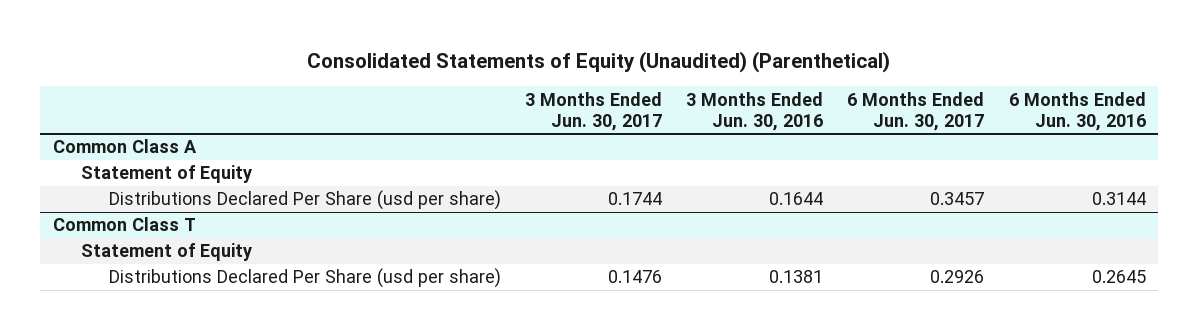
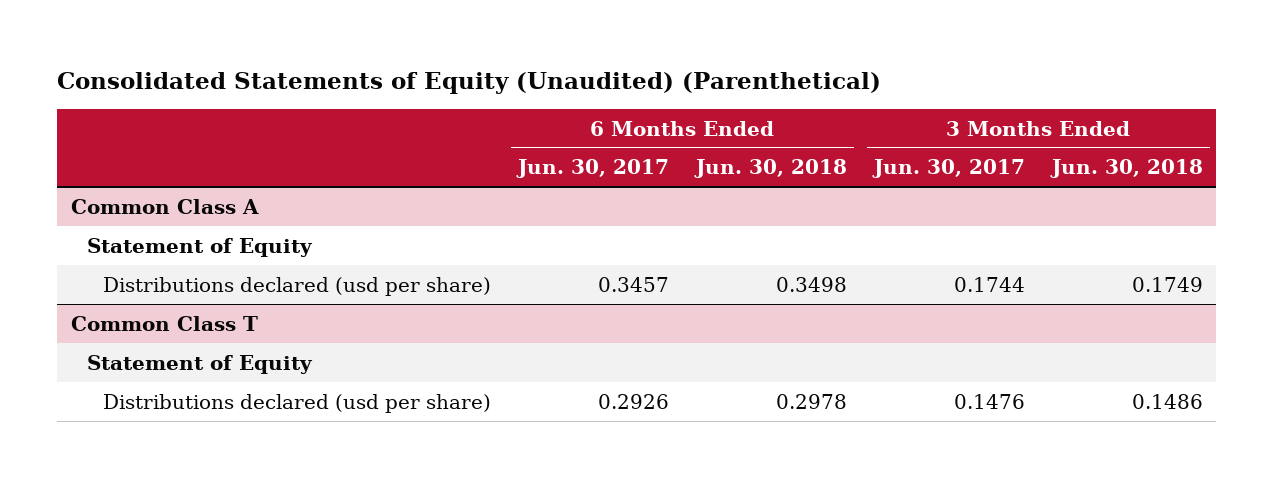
- | 3 Months Ended Jun. 30, 2017 | 3 Months Ended Jun. 30, 2016 | 6 Months Ended Jun. 30, 2017 | 6 Months Ended Jun. 30, 2016
+ | 6 Months Ended Jun. 30, 2017 | 6 Months Ended Jun. 30, 2018 | 3 Months Ended Jun. 30, 2017 | 3 Months Ended Jun. 30, 2018
@ Common Class A
- Distributions Declared Per Share (usd per share) | 0.1744 | 0.1644 | 0.3457 | 0.3144
+ Distributions declared (usd per share) | 0.3457 | 0.3498 | 0.1744 | 0.1749
@ Common Class T
- Distributions Declared Per Share (usd per share) | 0.1476 | 0.1381 | 0.2926 | 0.2645
+ Distributions declared (usd per share) | 0.2926 | 0.2978 | 0.1476 | 0.1486

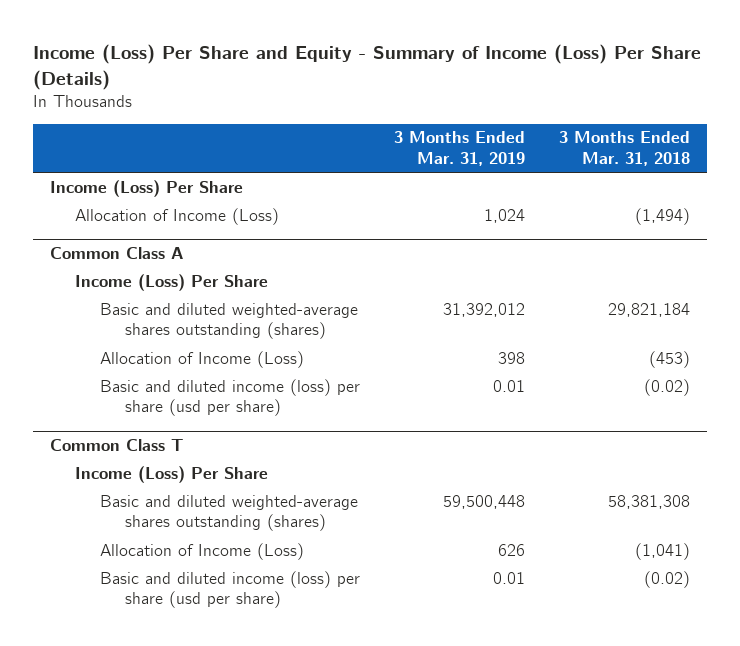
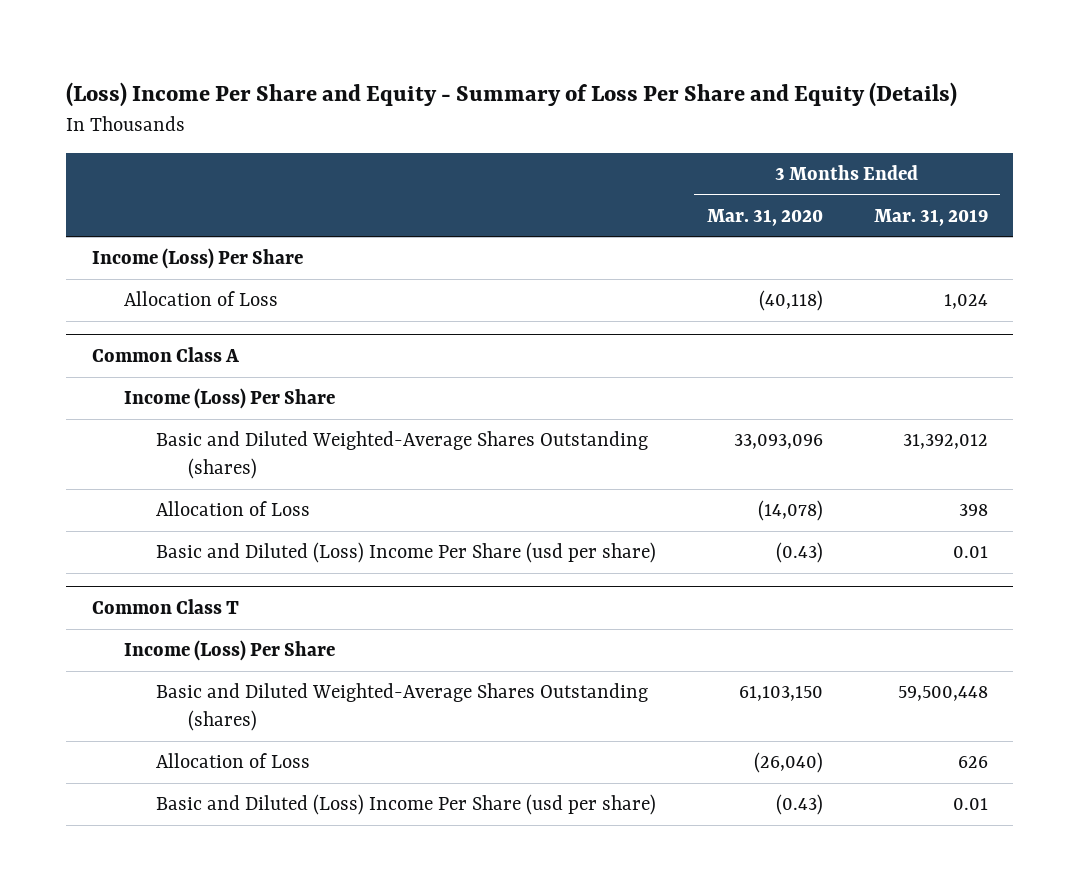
- Income (Loss) Per Share and Equity - Summary of Income (Loss) Per Share (Details)
+ (Loss) Income Per Share and Equity - Summary of Loss Per Share and Equity (Details)
- | 3 Months Ended Mar. 31, 2019 | 3 Months Ended Mar. 31, 2018
+ | 3 Months Ended Mar. 31, 2020 | 3 Months Ended Mar. 31, 2019
- Allocation of Income (Loss) | 1,024 | (1,494)
+ Allocation of Loss | (40,118) | 1,024
@ Common Class A
- Basic and diluted weighted-average shares outstanding (shares) | 31,392,012 | 29,821,184
- Allocation of Income (Loss) | 398 | (453)
- Basic and diluted income (loss) per share (usd per share) | 0.01 | (0.02)
+ Basic and Diluted Weighted-Average Shares Outstanding (shares) | 33,093,096 | 31,392,012
+ Allocation of Loss | (14,078) | 398
+ Basic and Diluted (Loss) Income Per Share (usd per share) | (0.43) | 0.01
@ Common Class T
- Basic and diluted weighted-average shares outstanding (shares) | 59,500,448 | 58,381,308
- Allocation of Income (Loss) | 626 | (1,041)
- Basic and diluted income (loss) per share (usd per share) | 0.01 | (0.02)
+ Basic and Diluted Weighted-Average Shares Outstanding (shares) | 61,103,150 | 59,500,448
+ Allocation of Loss | (26,040) | 626
+ Basic and Diluted (Loss) Income Per Share (usd per share) | (0.43) | 0.01

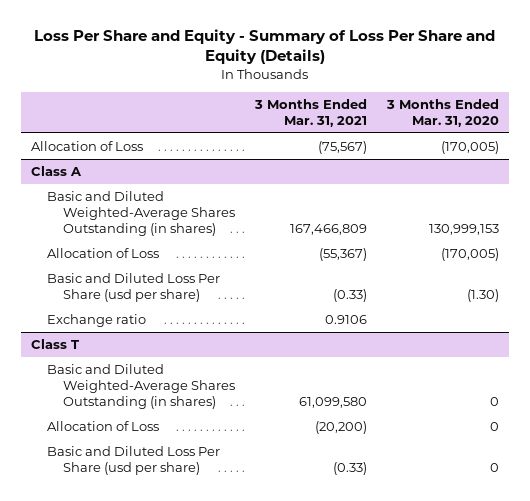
- (Loss) Income Per Share and Equity - Summary of Loss Per Share and Equity (Details)
+ Loss Per Share and Equity - Summary of Loss Per Share and Equity (Details)
- | 3 Months Ended Mar. 31, 2020 | 3 Months Ended Mar. 31, 2019
+ | 3 Months Ended Mar. 31, 2021 | 3 Months Ended Mar. 31, 2020
- Income (Loss) Per Share
- Allocation of Loss | (40,118) | 1,024
- Common Class A
- Income (Loss) Per Share
- Basic and Diluted Weighted-Average Shares Outstanding (shares) | 33,093,096 | 31,392,012
- Allocation of Loss | (14,078) | 398
- Basic and Diluted (Loss) Income Per Share (usd per share) | (0.43) | 0.01
- Common Class T
- Income (Loss) Per Share
- Basic and Diluted Weighted-Average Shares Outstanding (shares) | 61,103,150 | 59,500,448
- Allocation of Loss | (26,040) | 626
- Basic and Diluted (Loss) Income Per Share (usd per share) | (0.43) | 0.01
+ Allocation of Loss | (75,567) | (170,005)
+ Class A
+ Basic and Diluted Weighted-Average Shares Outstanding (in shares) | 167,466,809 | 130,999,153
+ Allocation of Loss | (55,367) | (170,005)
+ Basic and Diluted Loss Per Share (usd per share) | (0.33) | (1.30)
+ Exchange ratio | 0.9106 |
+ Class T
+ Basic and Diluted Weighted-Average Shares Outstanding (in shares) | 61,099,580 | 0
+ Allocation of Loss | (20,200) | 0
+ Basic and Diluted Loss Per Share (usd per share) | (0.33) | 0

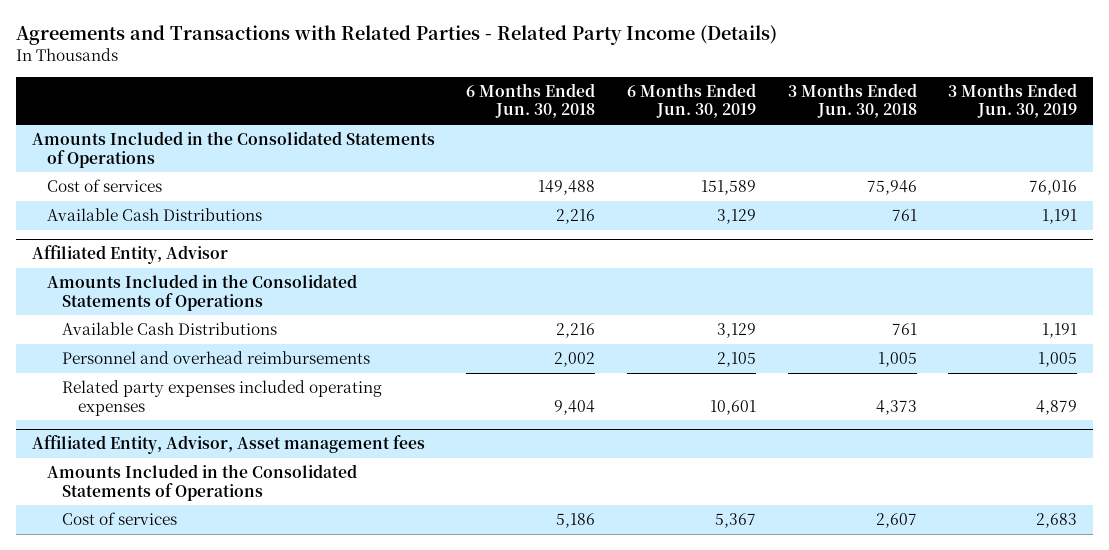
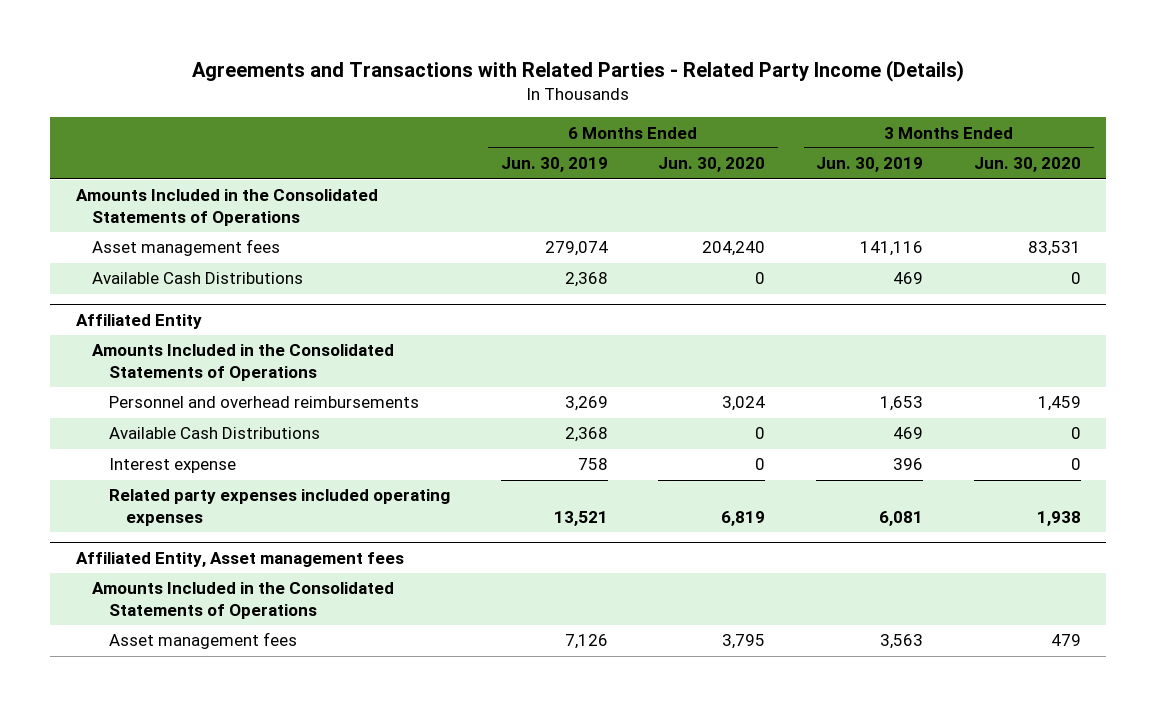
- | 6 Months Ended Jun. 30, 2018 | 6 Months Ended Jun. 30, 2019 | 3 Months Ended Jun. 30, 2018 | 3 Months Ended Jun. 30, 2019
+ | 6 Months Ended Jun. 30, 2019 | 6 Months Ended Jun. 30, 2020 | 3 Months Ended Jun. 30, 2019 | 3 Months Ended Jun. 30, 2020
- Cost of services | 149,488 | 151,589 | 75,946 | 76,016
- Available Cash Distributions | 2,216 | 3,129 | 761 | 1,191
- Affiliated Entity, Advisor
+ Asset management fees | 279,074 | 204,240 | 141,116 | 83,531
+ Available Cash Distributions | 2,368 | 0 | 469 | 0
+ Affiliated Entity
- Available Cash Distributions | 2,216 | 3,129 | 761 | 1,191
- Personnel and overhead reimbursements | 2,002 | 2,105 | 1,005 | 1,005
- Related party expenses included operating expenses | 9,404 | 10,601 | 4,373 | 4,879
- Affiliated Entity, Advisor, Asset management fees
+ Personnel and overhead reimbursements | 3,269 | 3,024 | 1,653 | 1,459
+ Available Cash Distributions | 2,368 | 0 | 469 | 0
+ Interest expense | 758 | 0 | 396 | 0
+ Related party expenses included operating expenses | 13,521 | 6,819 | 6,081 | 1,938
+ Affiliated Entity, Asset management fees
- Cost of services | 5,186 | 5,367 | 2,607 | 2,683
+ Asset management fees | 7,126 | 3,795 | 3,563 | 479

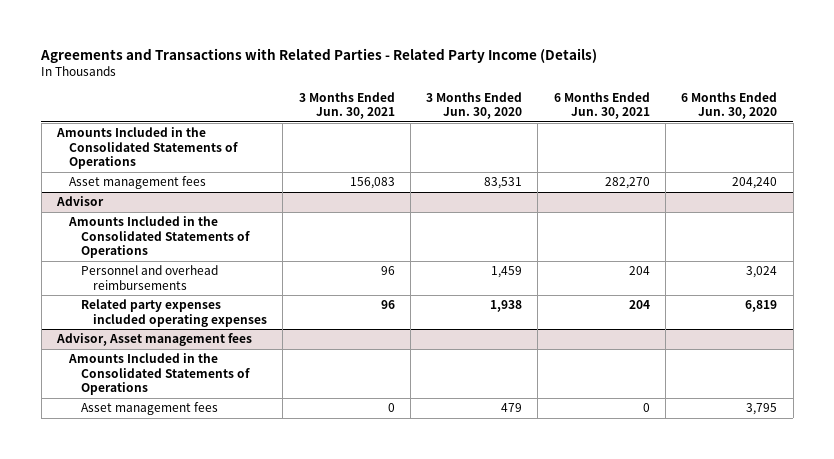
- | 6 Months Ended Jun. 30, 2019 | 6 Months Ended Jun. 30, 2020 | 3 Months Ended Jun. 30, 2019 | 3 Months Ended Jun. 30, 2020
+ | 3 Months Ended Jun. 30, 2021 | 3 Months Ended Jun. 30, 2020 | 6 Months Ended Jun. 30, 2021 | 6 Months Ended Jun. 30, 2020
- Available Cash Distributions | 2,368 | 0 | 469 | 0
- Affiliated Entity
+ Advisor
- Available Cash Distributions | 2,368 | 0 | 469 | 0
- Interest expense | 758 | 0 | 396 | 0
- Affiliated Entity, Asset management fees
+ Advisor, Asset management fees

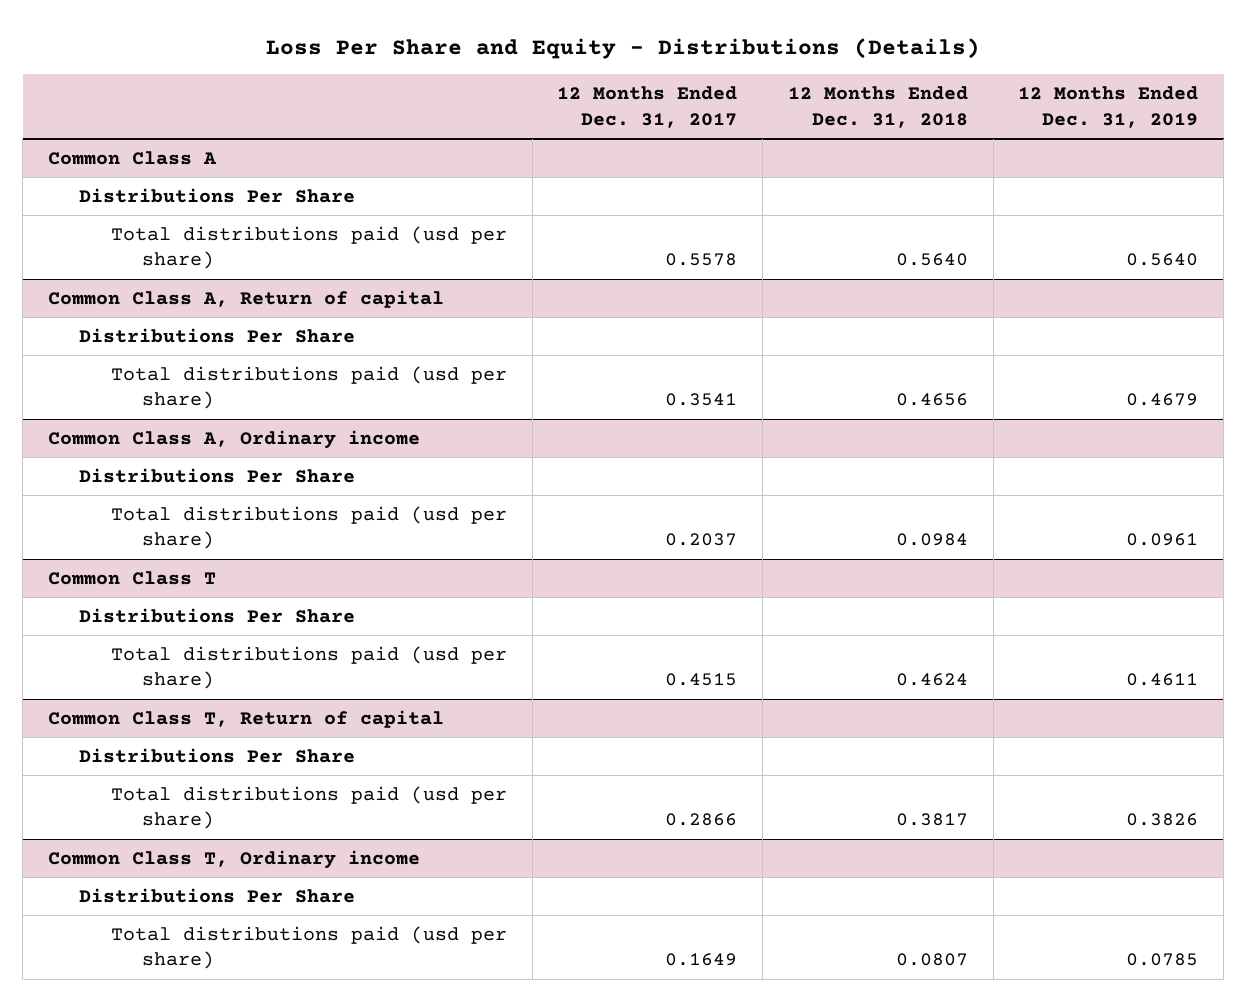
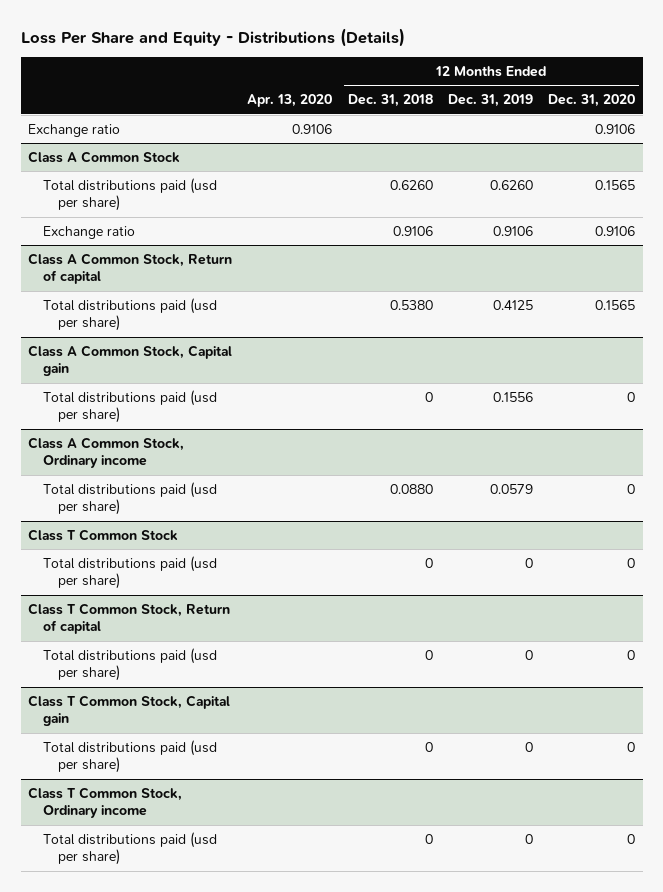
- | 12 Months Ended Dec. 31, 2017 | 12 Months Ended Dec. 31, 2018 | 12 Months Ended Dec. 31, 2019
+ | Apr. 13, 2020 | 12 Months Ended Dec. 31, 2018 | 12 Months Ended Dec. 31, 2019 | 12 Months Ended Dec. 31, 2020
- Common Class A
- Distributions Per Share
- Total distributions paid (usd per share) | 0.5578 | 0.5640 | 0.5640
- Common Class A, Return of capital
- Distributions Per Share
- Total distributions paid (usd per share) | 0.3541 | 0.4656 | 0.4679
- Common Class A, Ordinary income
- Distributions Per Share
- Total distributions paid (usd per share) | 0.2037 | 0.0984 | 0.0961
- Common Class T
- Distributions Per Share
- Total distributions paid (usd per share) | 0.4515 | 0.4624 | 0.4611
- Common Class T, Return of capital
- Distributions Per Share
- Total distributions paid (usd per share) | 0.2866 | 0.3817 | 0.3826
- Common Class T, Ordinary income
- Distributions Per Share
- Total distributions paid (usd per share) | 0.1649 | 0.0807 | 0.0785
+ Exchange ratio | 0.9106 | | | 0.9106
+ Class A Common Stock
+ Total distributions paid (usd per share) | | 0.6260 | 0.6260 | 0.1565
+ Exchange ratio | | 0.9106 | 0.9106 | 0.9106
+ Class A Common Stock, Return of capital
+ Total distributions paid (usd per share) | | 0.5380 | 0.4125 | 0.1565
+ Class A Common Stock, Capital gain
+ Total distributions paid (usd per share) | | 0 | 0.1556 | 0
+ Class A Common Stock, Ordinary income
+ Total distributions paid (usd per share) | | 0.0880 | 0.0579 | 0
+ Class T Common Stock
+ Total distributions paid (usd per share) | | 0 | 0 | 0
+ Class T Common Stock, Return of capital
+ Total distributions paid (usd per share) | | 0 | 0 | 0
+ Class T Common Stock, Capital gain
+ Total distributions paid (usd per share) | | 0 | 0 | 0
+ Class T Common Stock, Ordinary income
+ Total distributions paid (usd per share) | | 0 | 0 | 0

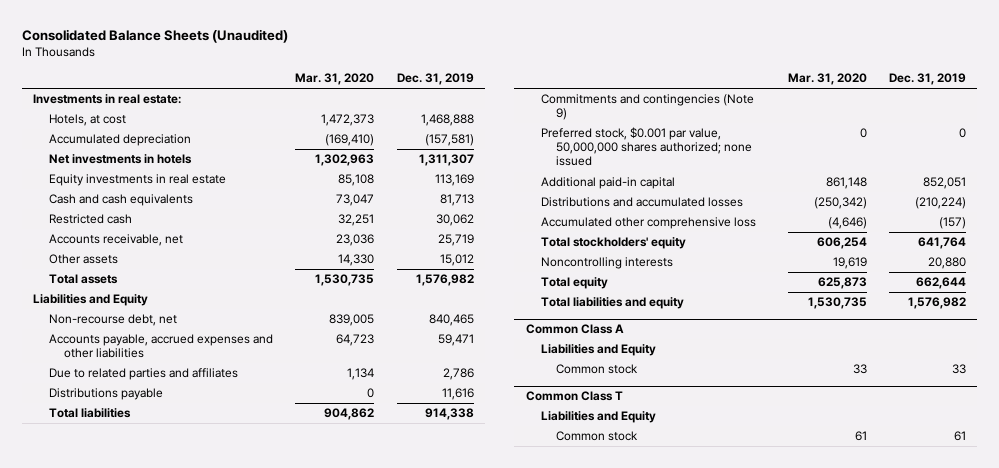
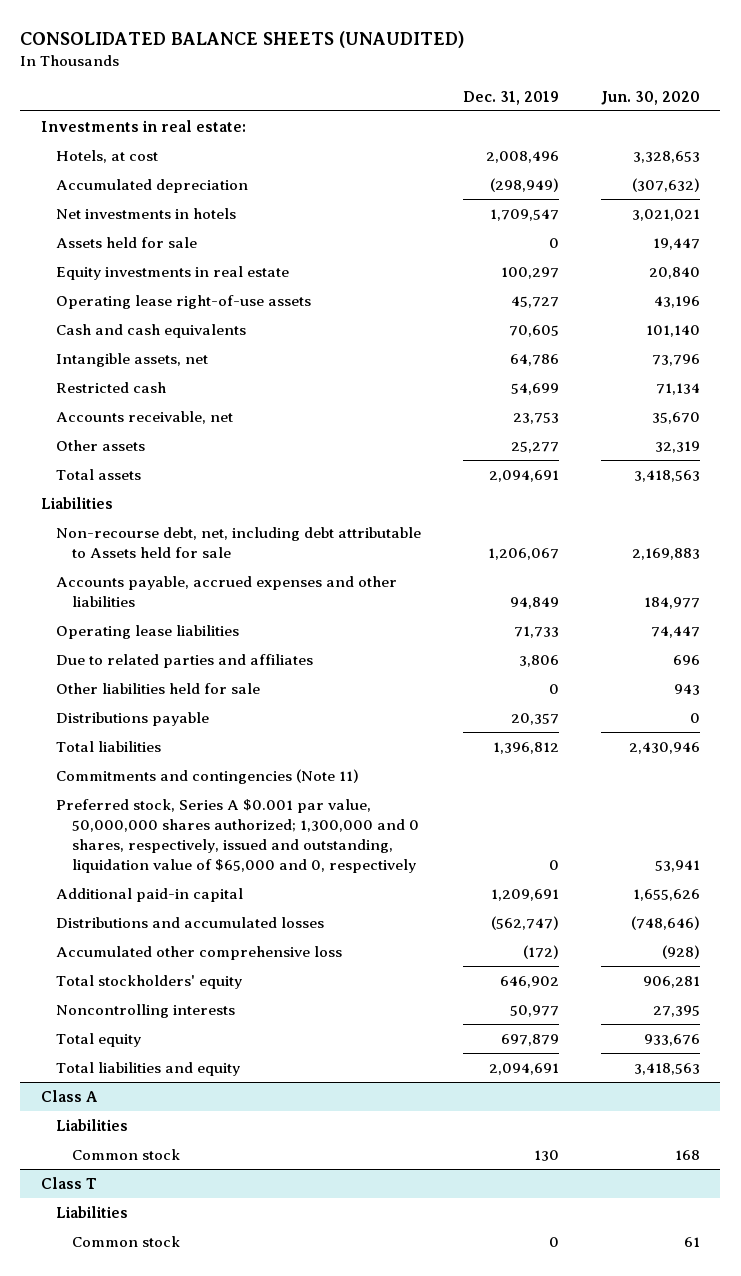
- Consolidated Balance Sheets (Unaudited)
+ CONSOLIDATED BALANCE SHEETS (UNAUDITED)
- | Mar. 31, 2020 | Dec. 31, 2019
+ | Dec. 31, 2019 | Jun. 30, 2020
- Hotels, at cost | 1,472,373 | 1,468,888
- Accumulated depreciation | (169,410) | (157,581)
- Net investments in hotels | 1,302,963 | 1,311,307
- Equity investments in real estate | 85,108 | 113,169
- Cash and cash equivalents | 73,047 | 81,713
- Restricted cash | 32,251 | 30,062
- Accounts receivable, net | 23,036 | 25,719
- Other assets | 14,330 | 15,012
- Total assets | 1,530,735 | 1,576,982
- Liabilities and Equity
- Non-recourse debt, net | 839,005 | 840,465
- Accounts payable, accrued expenses and other liabilities | 64,723 | 59,471
- Due to related parties and affiliates | 1,134 | 2,786
- Distributions payable | 0 | 11,616
- Total liabilities | 904,862 | 914,338
- Commitments and contingencies (Note 9)
- Preferred stock, $0.001 par value, 50,000,000 shares authorized; none issued | 0 | 0
- Additional paid-in capital | 861,148 | 852,051
- Distributions and accumulated losses | (250,342) | (210,224)
- Accumulated other comprehensive loss | (4,646) | (157)
- Total stockholders' equity | 606,254 | 641,764
- Noncontrolling interests | 19,619 | 20,880
- Total equity | 625,873 | 662,644
- Total liabilities and equity | 1,530,735 | 1,576,982
- Common Class A
- Liabilities and Equity
- Common stock | 33 | 33
- Common Class T
- Liabilities and Equity
- Common stock | 61 | 61
+ Hotels, at cost | 2,008,496 | 3,328,653
+ Accumulated depreciation | (298,949) | (307,632)
+ Net investments in hotels | 1,709,547 | 3,021,021
+ Assets held for sale | 0 | 19,447
+ Equity investments in real estate | 100,297 | 20,840
+ Operating lease right-of-use assets | 45,727 | 43,196
+ Cash and cash equivalents | 70,605 | 101,140
+ Intangible assets, net | 64,786 | 73,796
+ Restricted cash | 54,699 | 71,134
+ Accounts receivable, net | 23,753 | 35,670
+ Other assets | 25,277 | 32,319
+ Total assets | 2,094,691 | 3,418,563
+ Liabilities
+ Non-recourse debt, net, including debt attributable to Assets held for sale | 1,206,067 | 2,169,883
+ Accounts payable, accrued expenses and other liabilities | 94,849 | 184,977
+ Operating lease liabilities | 71,733 | 74,447
+ Due to related parties and affiliates | 3,806 | 696
+ Other liabilities held for sale | 0 | 943
+ Distributions payable | 20,357 | 0
+ Total liabilities | 1,396,812 | 2,430,946
+ Commitments and contingencies (Note 11)
+ Preferred stock, Series A $0.001 par value, 50,000,000 shares authorized; 1,300,000 and 0 shares, respectively, issued and outstanding, liquidation value of $65,000 and 0, respectively | 0 | 53,941
+ Additional paid-in capital | 1,209,691 | 1,655,626
+ Distributions and accumulated losses | (562,747) | (748,646)
+ Accumulated other comprehensive loss | (172) | (928)
+ Total stockholders' equity | 646,902 | 906,281
+ Noncontrolling interests | 50,977 | 27,395
+ Total equity | 697,879 | 933,676
+ Total liabilities and equity | 2,094,691 | 3,418,563
+ Class A
+ Liabilities
+ Common stock | 130 | 168
+ Class T
+ Liabilities
+ Common stock | 0 | 61

